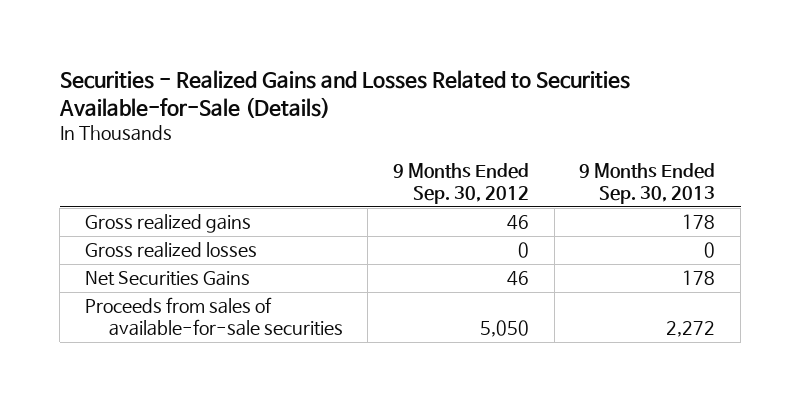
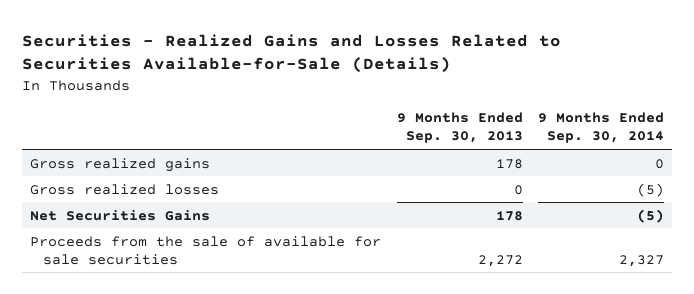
- | 9 Months Ended Sep. 30, 2012 | 9 Months Ended Sep. 30, 2013
+ | 9 Months Ended Sep. 30, 2013 | 9 Months Ended Sep. 30, 2014
- Proceeds from sales of available-for-sale securities | 5,050 | 2,272
+ Proceeds from the sale of available for sale securities | 2,272 | 2,327

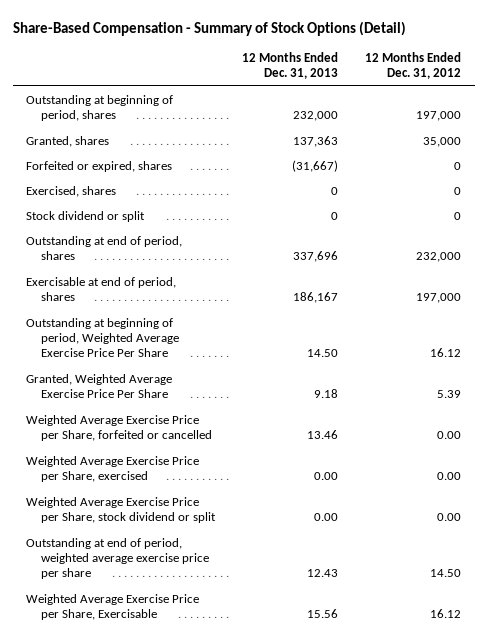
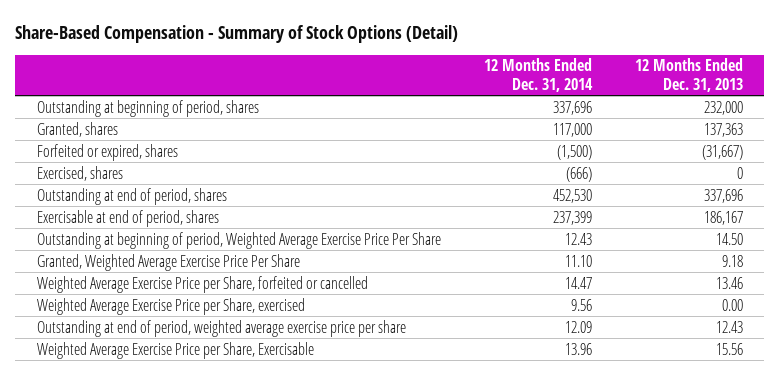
- | 12 Months Ended Dec. 31, 2013 | 12 Months Ended Dec. 31, 2012
+ | 12 Months Ended Dec. 31, 2014 | 12 Months Ended Dec. 31, 2013
- Stock dividend or split | 0 | 0
- Weighted Average Exercise Price per Share, stock dividend or split | 0.00 | 0.00

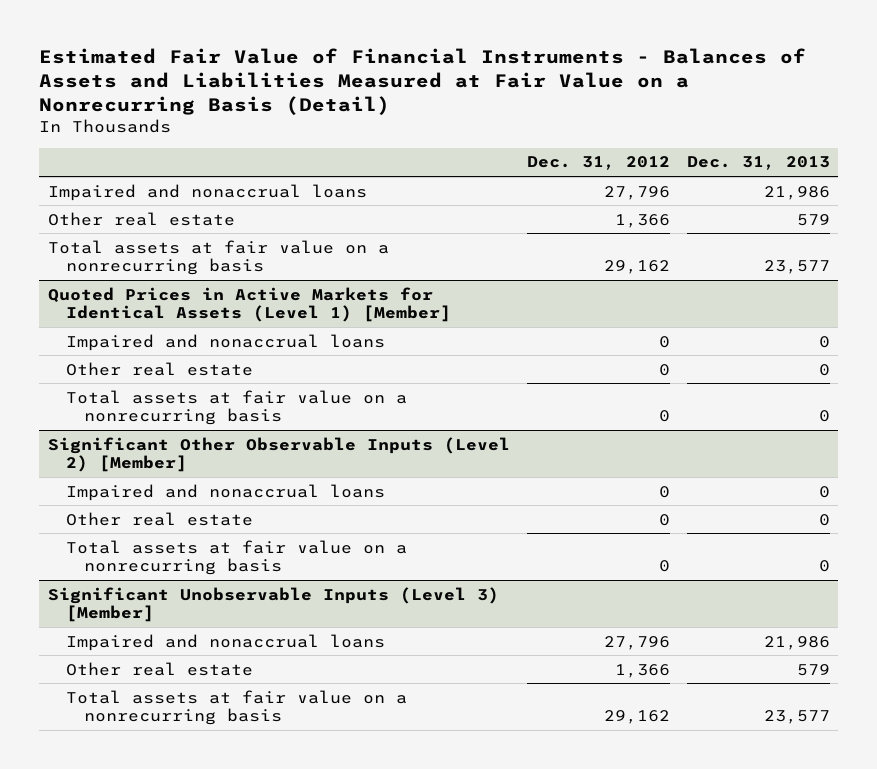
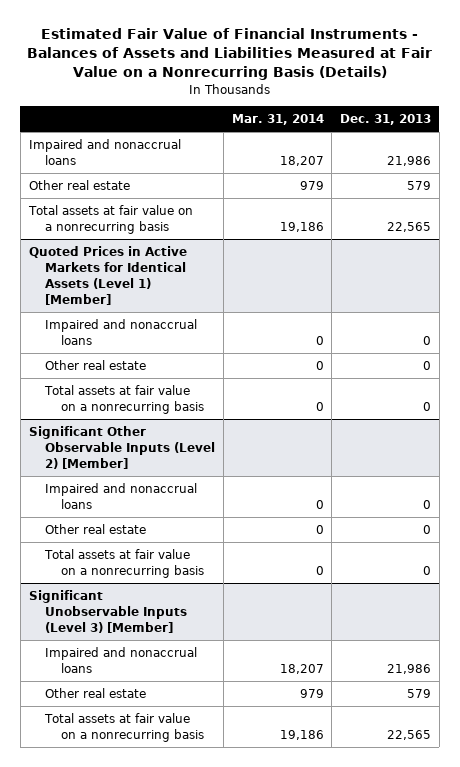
- Estimated Fair Value of Financial Instruments - Balances of Assets and Liabilities Measured at Fair Value on a Nonrecurring Basis (Detail)
+ Estimated Fair Value of Financial Instruments - Balances of Assets and Liabilities Measured at Fair Value on a Nonrecurring Basis (Details)
- | Dec. 31, 2012 | Dec. 31, 2013
+ | Mar. 31, 2014 | Dec. 31, 2013
- Total assets at fair value on a nonrecurring basis | 29,162 | 23,577
+ Total assets at fair value on a nonrecurring basis | 19,186 | 22,565
@ Significant Unobservable Inputs (Level 3) [Member]
- Total assets at fair value on a nonrecurring basis | 29,162 | 23,577
+ Total assets at fair value on a nonrecurring basis | 19,186 | 22,565

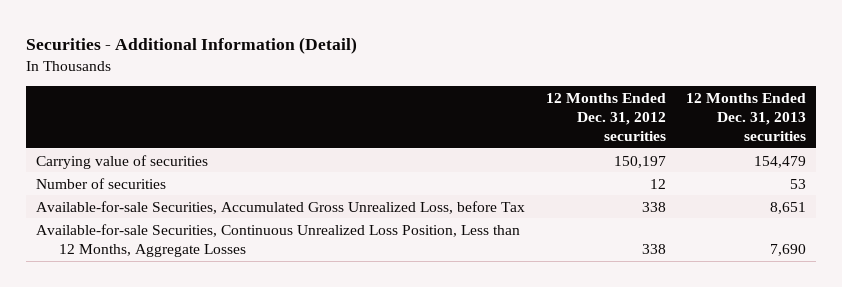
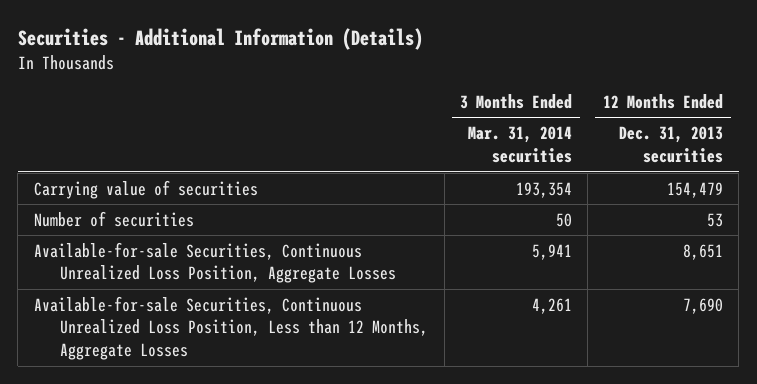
- Securities - Additional Information (Detail)
+ Securities - Additional Information (Details)
- | 12 Months Ended Dec. 31, 2012 securities | 12 Months Ended Dec. 31, 2013 securities
+ | 3 Months Ended Mar. 31, 2014 securities | 12 Months Ended Dec. 31, 2013 securities
- Available-for-sale Securities, Accumulated Gross Unrealized Loss, before Tax | 338 | 8,651
+ Available-for-sale Securities, Continuous Unrealized Loss Position, Aggregate Losses | 5,941 | 8,651

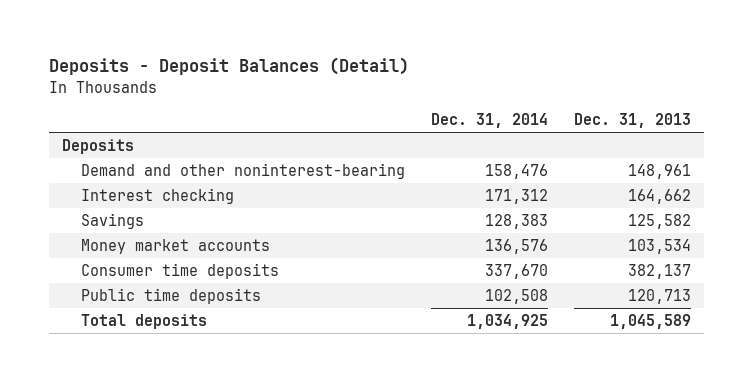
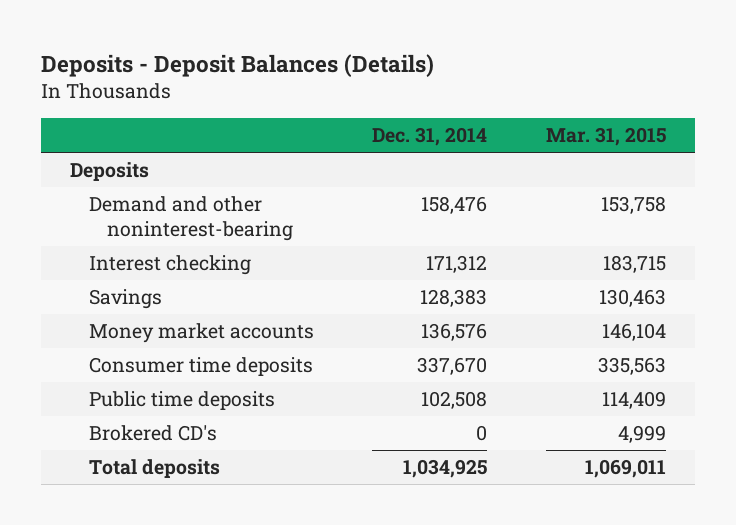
- Deposits - Deposit Balances (Detail)
+ Deposits - Deposit Balances (Details)
- | Dec. 31, 2014 | Dec. 31, 2013
+ | Dec. 31, 2014 | Mar. 31, 2015
+ Brokered CD's | 0 | 4,999

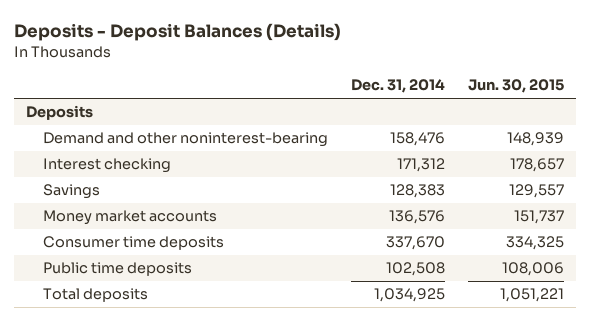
- | Dec. 31, 2014 | Mar. 31, 2015
+ | Dec. 31, 2014 | Jun. 30, 2015
- Brokered CD's | 0 | 4,999

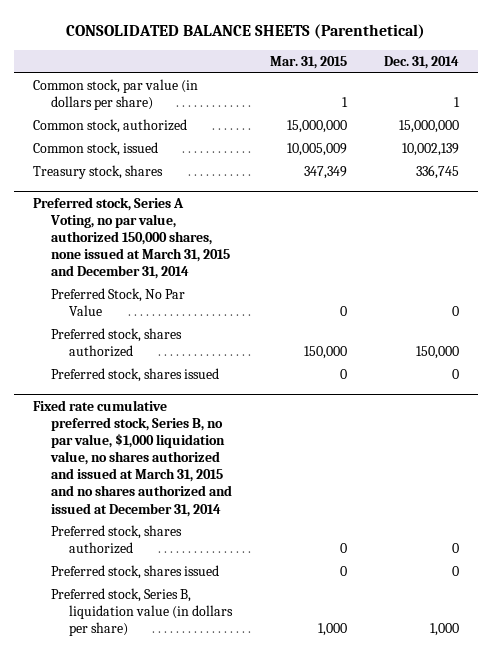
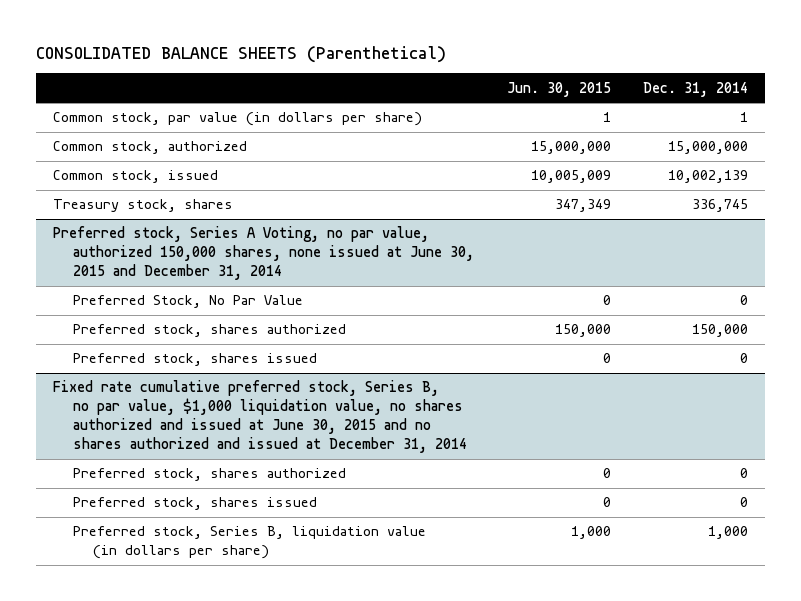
- | Mar. 31, 2015 | Dec. 31, 2014
+ | Jun. 30, 2015 | Dec. 31, 2014
- Preferred stock, Series A Voting, no par value, authorized 150,000 shares, none issued at March 31, 2015 and December 31, 2014
+ Preferred stock, Series A Voting, no par value, authorized 150,000 shares, none issued at June 30, 2015 and December 31, 2014
- Fixed rate cumulative preferred stock, Series B, no par value, $1,000 liquidation value, no shares authorized and issued at March 31, 2015 and no shares authorized and issued at December 31, 2014
+ Fixed rate cumulative preferred stock, Series B, no par value, $1,000 liquidation value, no shares authorized and issued at June 30, 2015 and no shares authorized and issued at December 31, 2014

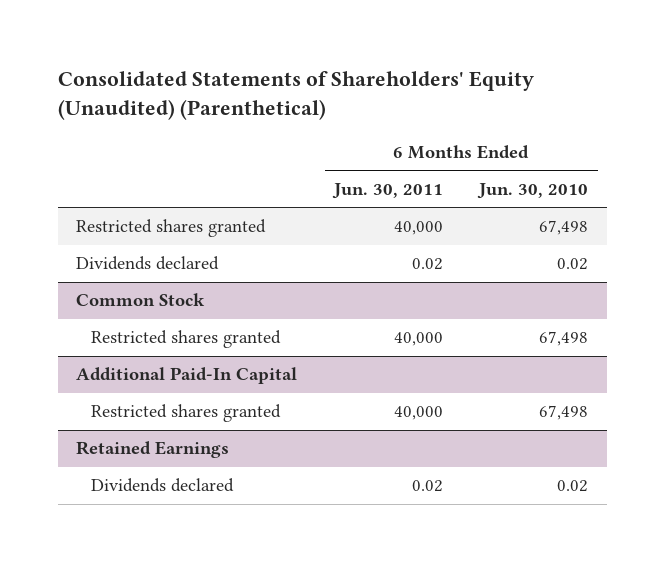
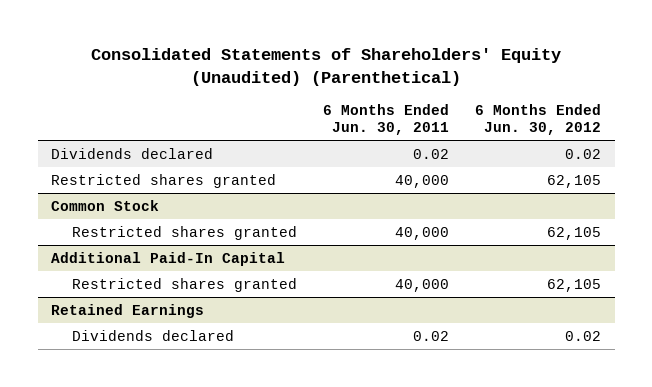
- | 6 Months Ended Jun. 30, 2011 | 6 Months Ended Jun. 30, 2010
+ | 6 Months Ended Jun. 30, 2011 | 6 Months Ended Jun. 30, 2012
moved down: Restricted shares granted | 40,000 | 62,105

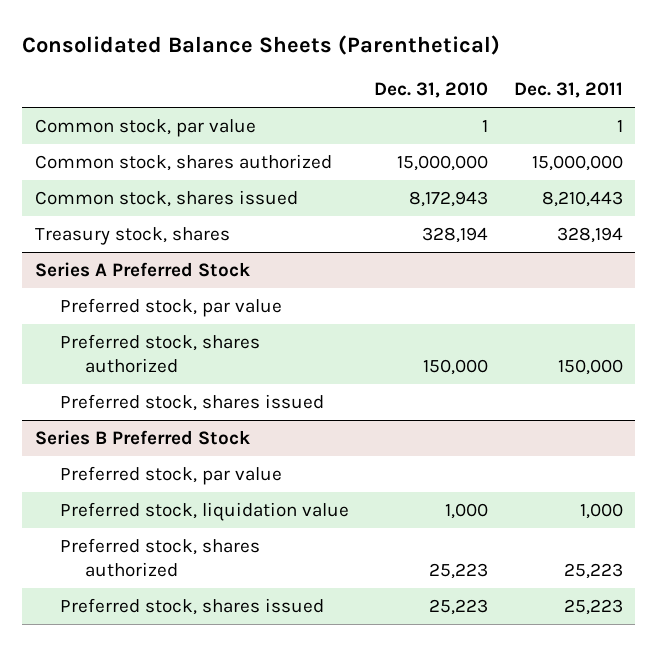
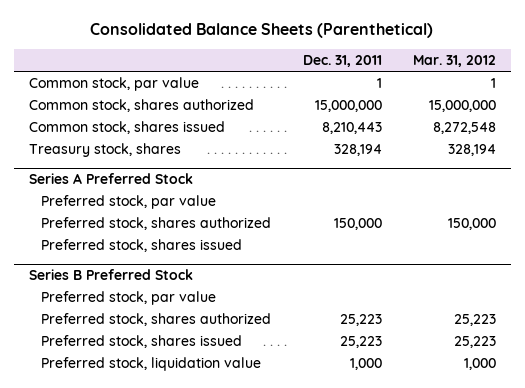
- | Dec. 31, 2010 | Dec. 31, 2011
+ | Dec. 31, 2011 | Mar. 31, 2012
@ Series B Preferred Stock
moved down: Preferred stock, liquidation value | 1,000 | 1,000

